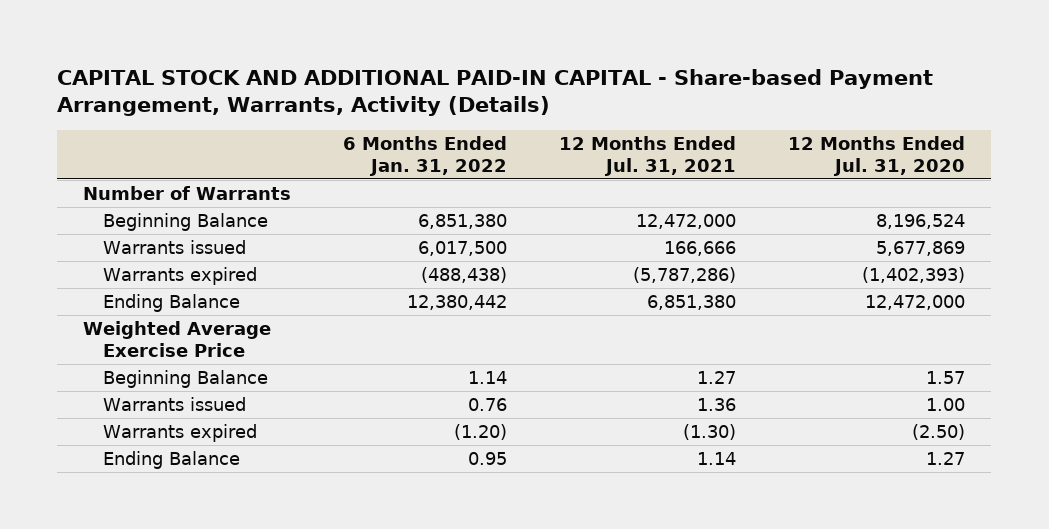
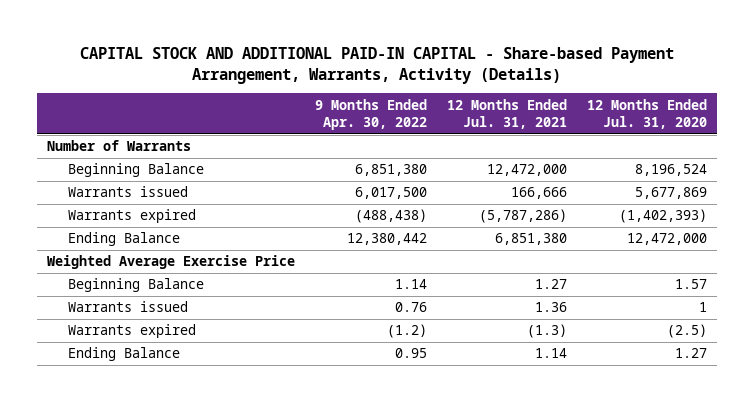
- | 6 Months Ended Jan. 31, 2022 | 12 Months Ended Jul. 31, 2021 | 12 Months Ended Jul. 31, 2020
+ | 9 Months Ended Apr. 30, 2022 | 12 Months Ended Jul. 31, 2021 | 12 Months Ended Jul. 31, 2020
- Warrants issued | 0.76 | 1.36 | 1.00
- Warrants expired | (1.20) | (1.30) | (2.50)
+ Warrants issued | 0.76 | 1.36 | 1
+ Warrants expired | (1.2) | (1.3) | (2.5)

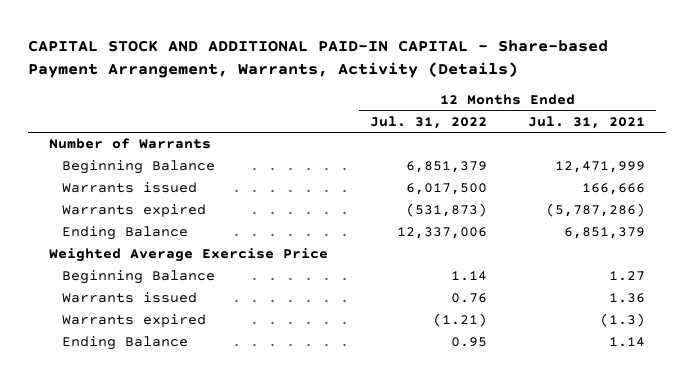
- | 9 Months Ended Apr. 30, 2022 | 12 Months Ended Jul. 31, 2021 | 12 Months Ended Jul. 31, 2020
+ | 12 Months Ended Jul. 31, 2022 | 12 Months Ended Jul. 31, 2021
- Beginning Balance | 6,851,380 | 12,472,000 | 8,196,524
+ Beginning Balance | 6,851,379 | 12,471,999
- Ending Balance | 12,380,442 | 6,851,380 | 12,472,000
+ Ending Balance | 12,337,006 | 6,851,379

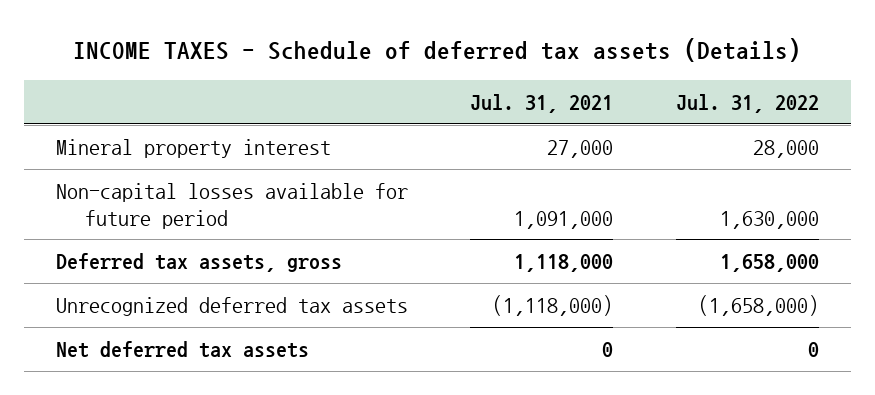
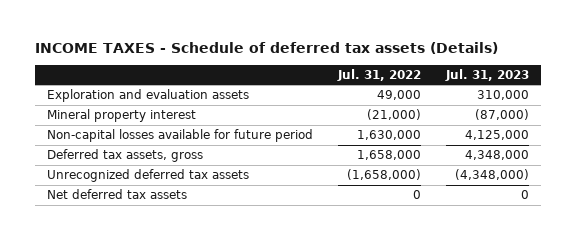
- | Jul. 31, 2021 | Jul. 31, 2022
+ | Jul. 31, 2022 | Jul. 31, 2023
- Mineral property interest | 27,000 | 28,000
+ Exploration and evaluation assets | 49,000 | 310,000
+ Mineral property interest | (21,000) | (87,000)

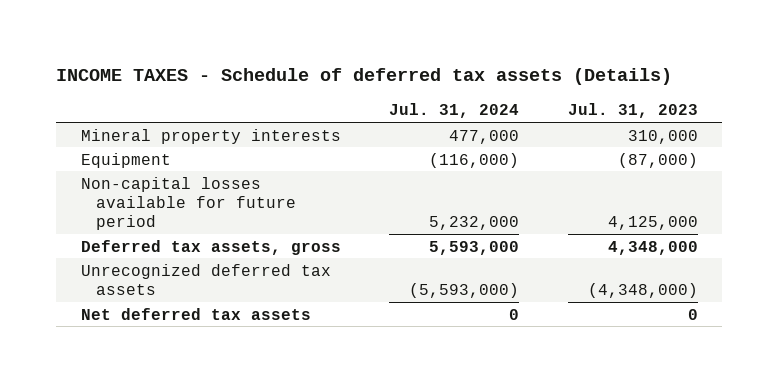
- | Jul. 31, 2022 | Jul. 31, 2023
+ | Jul. 31, 2024 | Jul. 31, 2023
- Exploration and evaluation assets | 49,000 | 310,000
- Mineral property interest | (21,000) | (87,000)
+ Mineral property interests | 477,000 | 310,000
+ Equipment | (116,000) | (87,000)

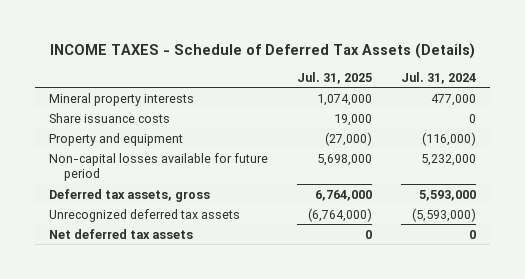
- INCOME TAXES - Schedule of deferred tax assets (Details)
+ INCOME TAXES - Schedule of Deferred Tax Assets (Details)
- | Jul. 31, 2024 | Jul. 31, 2023
+ | Jul. 31, 2025 | Jul. 31, 2024
- Equipment | (116,000) | (87,000)
+ Share issuance costs | 19,000 | 0
+ Property and equipment | (27,000) | (116,000)

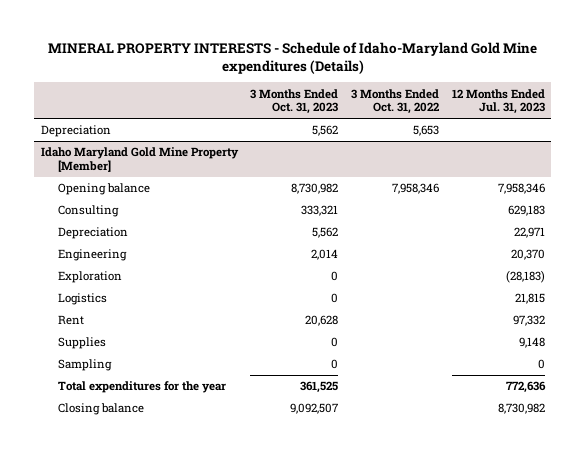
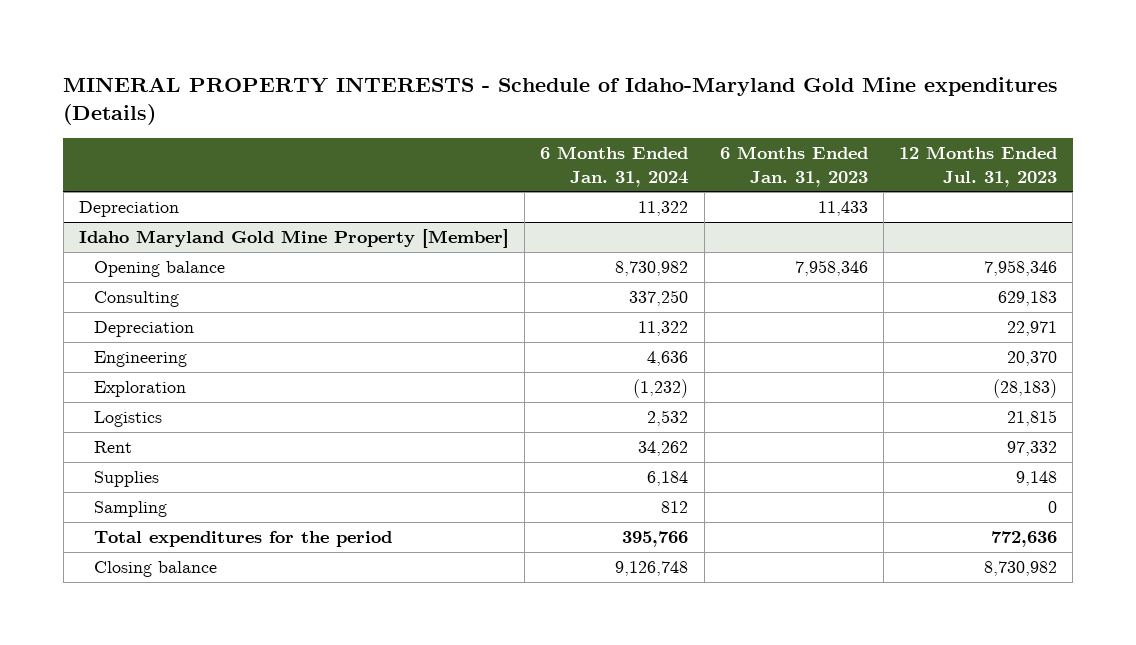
- | 3 Months Ended Oct. 31, 2023 | 3 Months Ended Oct. 31, 2022 | 12 Months Ended Jul. 31, 2023
+ | 6 Months Ended Jan. 31, 2024 | 6 Months Ended Jan. 31, 2023 | 12 Months Ended Jul. 31, 2023
@ Idaho Maryland Gold Mine Property [Member]
- Total expenditures for the year | 361,525 | | 772,636
+ Total expenditures for the period | 395,766 | | 772,636

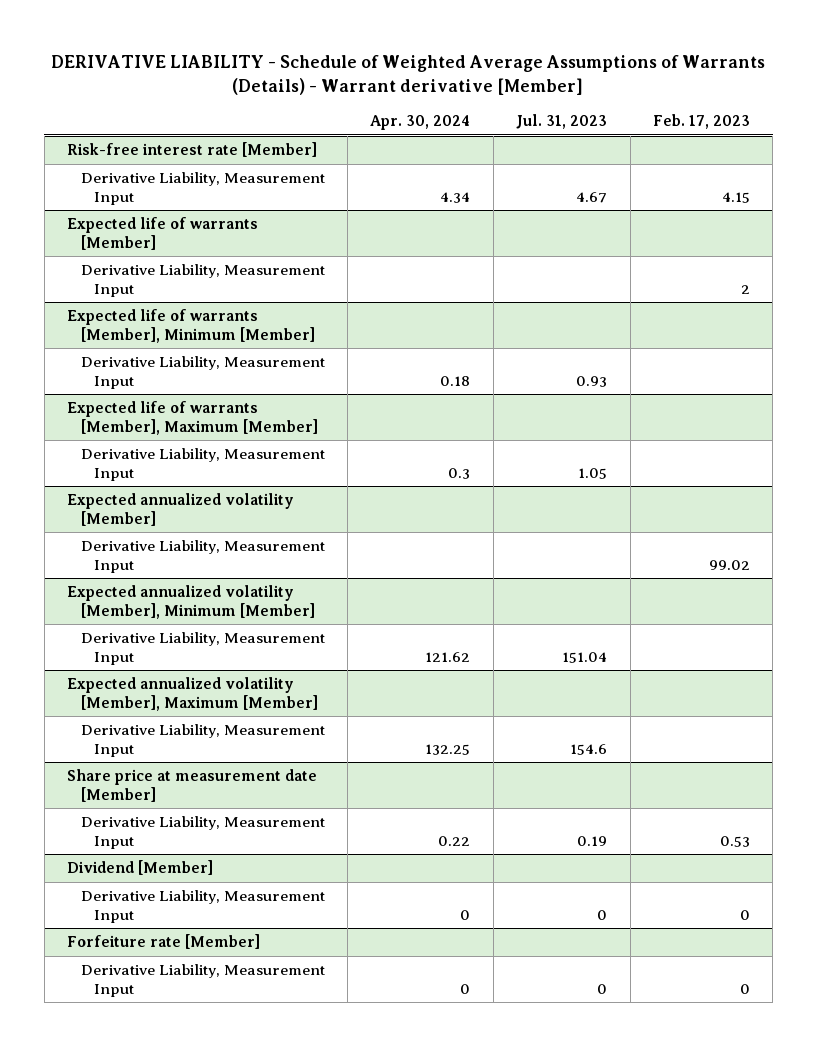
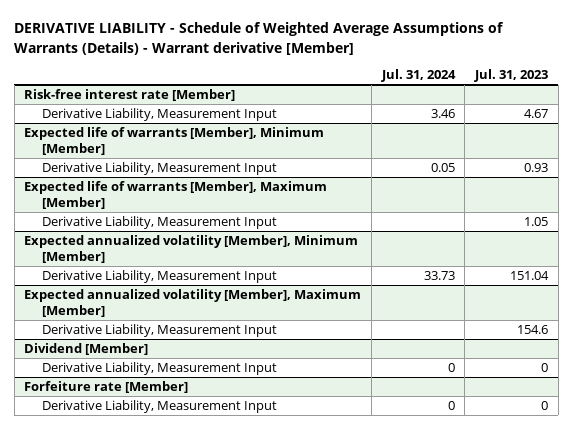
- | Apr. 30, 2024 | Jul. 31, 2023 | Feb. 17, 2023
+ | Jul. 31, 2024 | Jul. 31, 2023
- Expected life of warrants [Member]
- Derivative Liability, Measurement Input | | | 2
- Expected annualized volatility [Member]
- Derivative Liability, Measurement Input | | | 99.02
- Share price at measurement date [Member]
- Derivative Liability, Measurement Input | 0.22 | 0.19 | 0.53

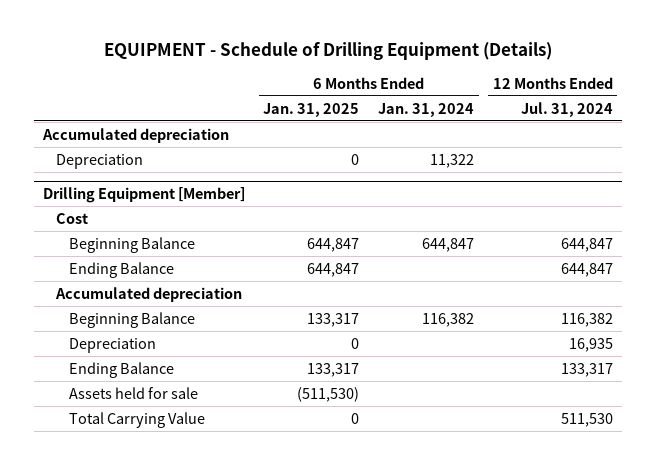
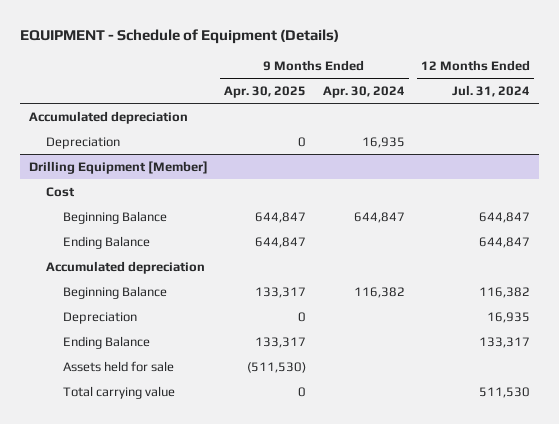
- EQUIPMENT - Schedule of Drilling Equipment (Details)
+ EQUIPMENT - Schedule of Equipment (Details)
- | 6 Months Ended Jan. 31, 2025 | 6 Months Ended Jan. 31, 2024 | 12 Months Ended Jul. 31, 2024
+ | 9 Months Ended Apr. 30, 2025 | 9 Months Ended Apr. 30, 2024 | 12 Months Ended Jul. 31, 2024
@ Drilling Equipment [Member]
- Total Carrying Value | 0 | | 511,530
+ Total carrying value | 0 | | 511,530

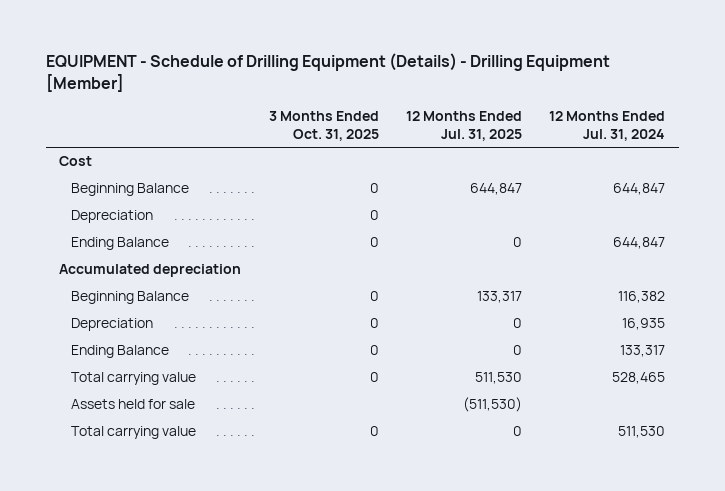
- EQUIPMENT - Schedule of Equipment (Details)
+ EQUIPMENT - Schedule of Drilling Equipment (Details) - Drilling Equipment [Member]
- | 9 Months Ended Apr. 30, 2025 | 9 Months Ended Apr. 30, 2024 | 12 Months Ended Jul. 31, 2024
+ | 3 Months Ended Oct. 31, 2025 | 12 Months Ended Jul. 31, 2025 | 12 Months Ended Jul. 31, 2024
- Accumulated depreciation
- Drilling Equipment [Member]
moved down: Depreciation | 0 | |
+ Total carrying value | 0 | 511,530 | 528,465

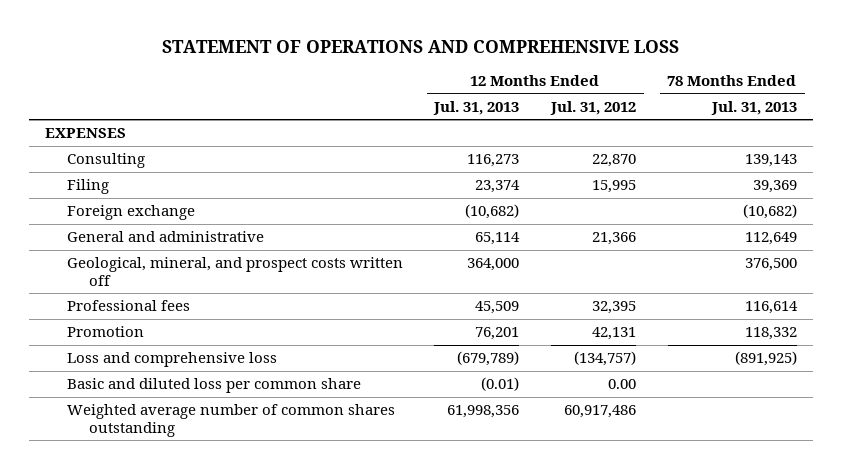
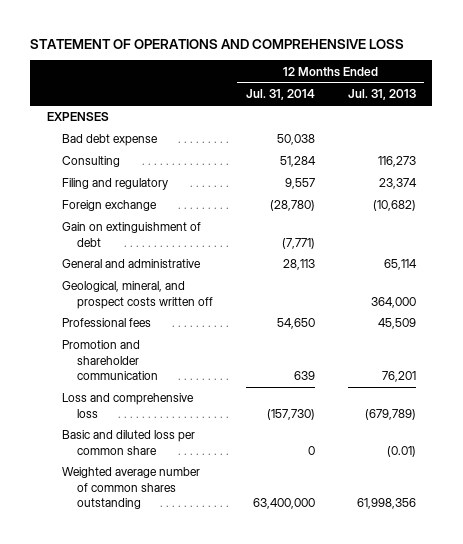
- | 12 Months Ended Jul. 31, 2013 | 12 Months Ended Jul. 31, 2012 | 78 Months Ended Jul. 31, 2013
+ | 12 Months Ended Jul. 31, 2014 | 12 Months Ended Jul. 31, 2013
+ Bad debt expense | 50,038 |
- Filing | 23,374 | 15,995 | 39,369
+ Filing and regulatory | 9,557 | 23,374
+ Gain on extinguishment of debt | (7,771) |
- Promotion | 76,201 | 42,131 | 118,332
+ Promotion and shareholder communication | 639 | 76,201

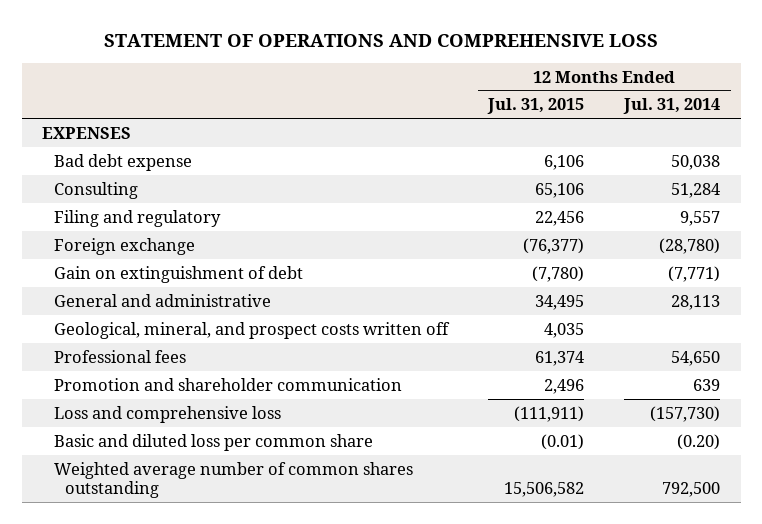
- | 12 Months Ended Jul. 31, 2014 | 12 Months Ended Jul. 31, 2013
+ | 12 Months Ended Jul. 31, 2015 | 12 Months Ended Jul. 31, 2014
- Basic and diluted loss per common share | 0 | (0.01)
- Weighted average number of common shares outstanding | 63,400,000 | 61,998,356
+ Basic and diluted loss per common share | (0.01) | (0.20)
+ Weighted average number of common shares outstanding | 15,506,582 | 792,500

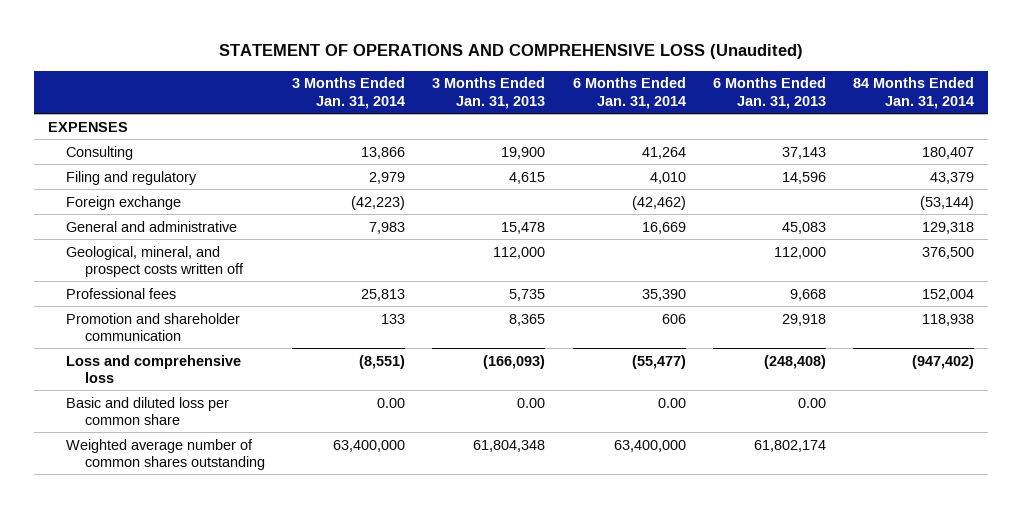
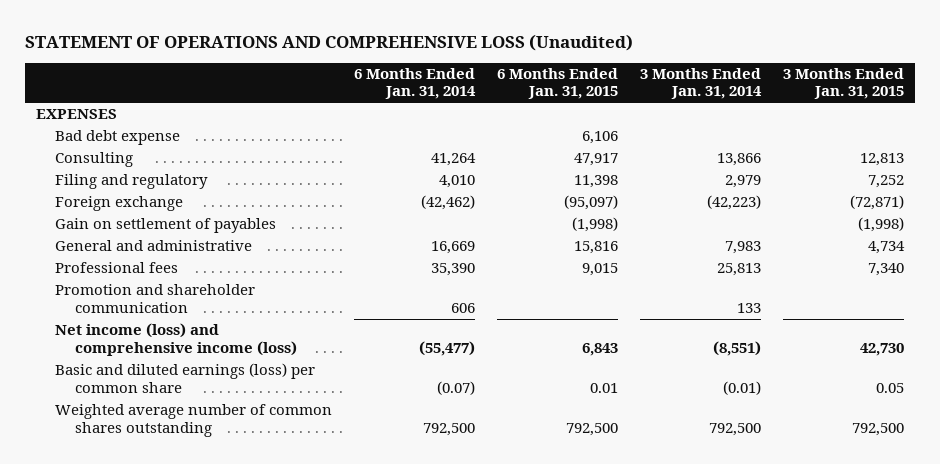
- | 3 Months Ended Jan. 31, 2014 | 3 Months Ended Jan. 31, 2013 | 6 Months Ended Jan. 31, 2014 | 6 Months Ended Jan. 31, 2013 | 84 Months Ended Jan. 31, 2014
+ | 6 Months Ended Jan. 31, 2014 | 6 Months Ended Jan. 31, 2015 | 3 Months Ended Jan. 31, 2014 | 3 Months Ended Jan. 31, 2015
+ Bad debt expense | | 6,106 | |
+ Gain on settlement of payables | | (1,998) | | (1,998)
- Geological, mineral, and prospect costs written off | | 112,000 | | 112,000 | 376,500
- Loss and comprehensive loss | (8,551) | (166,093) | (55,477) | (248,408) | (947,402)
- Basic and diluted loss per common share | 0.00 | 0.00 | 0.00 | 0.00 |
- Weighted average number of common shares outstanding | 63,400,000 | 61,804,348 | 63,400,000 | 61,802,174 |
+ Net income (loss) and comprehensive income (loss) | (55,477) | 6,843 | (8,551) | 42,730
+ Basic and diluted earnings (loss) per common share | (0.07) | 0.01 | (0.01) | 0.05
+ Weighted average number of common shares outstanding | 792,500 | 792,500 | 792,500 | 792,500

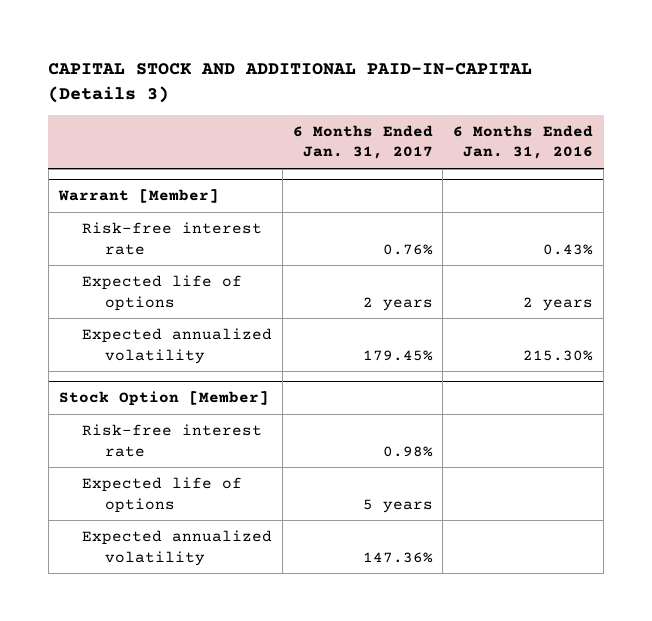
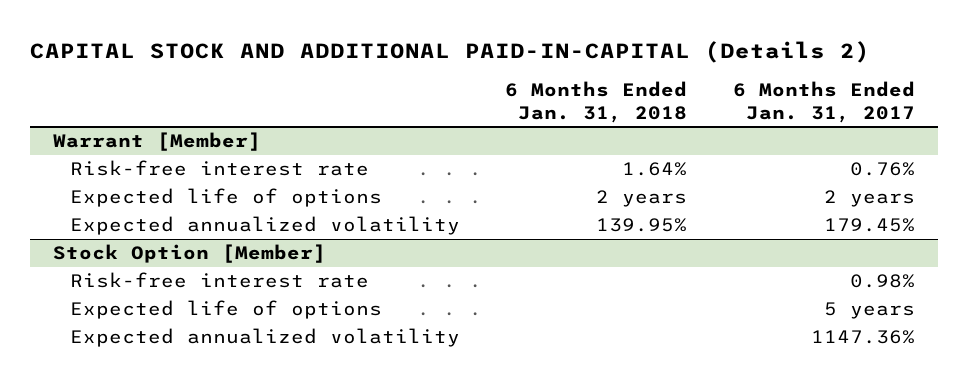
- CAPITAL STOCK AND ADDITIONAL PAID-IN-CAPITAL (Details 3)
+ CAPITAL STOCK AND ADDITIONAL PAID-IN-CAPITAL (Details 2)
- | 6 Months Ended Jan. 31, 2017 | 6 Months Ended Jan. 31, 2016
+ | 6 Months Ended Jan. 31, 2018 | 6 Months Ended Jan. 31, 2017
@ Stock Option [Member]
- Expected annualized volatility | 147.36% |
+ Expected annualized volatility | | 1147.36%

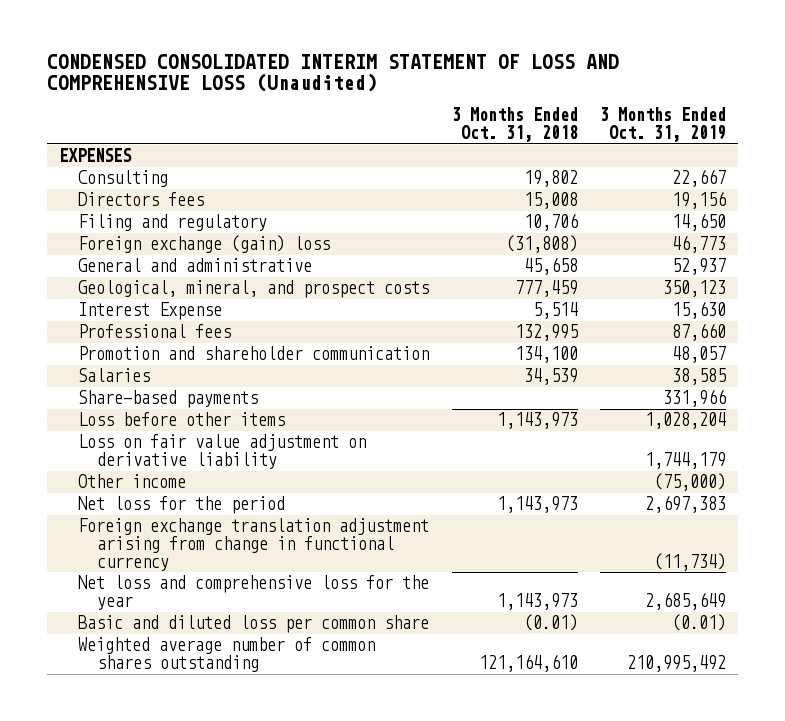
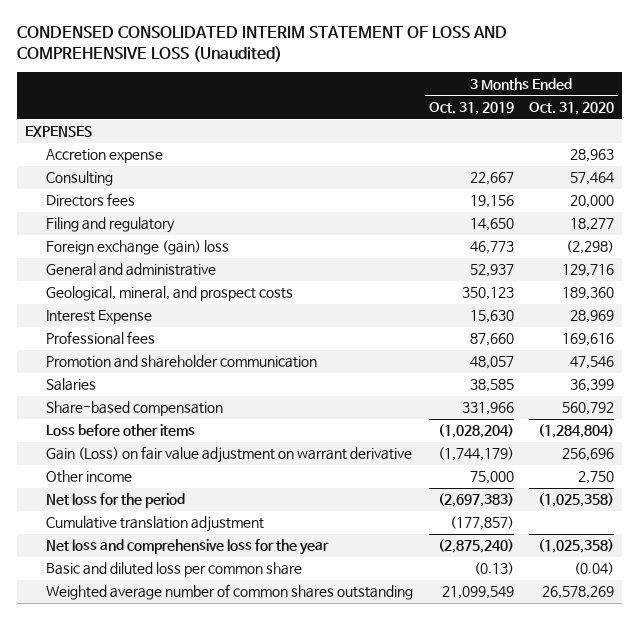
- | 3 Months Ended Oct. 31, 2018 | 3 Months Ended Oct. 31, 2019
+ | 3 Months Ended Oct. 31, 2019 | 3 Months Ended Oct. 31, 2020
+ Accretion expense | | 28,963
- Share-based payments | | 331,966
- Loss before other items | 1,143,973 | 1,028,204
- Loss on fair value adjustment on derivative liability | | 1,744,179
- Other income | | (75,000)
- Net loss for the period | 1,143,973 | 2,697,383
- Foreign exchange translation adjustment arising from change in functional currency | | (11,734)
- Net loss and comprehensive loss for the year | 1,143,973 | 2,685,649
- Basic and diluted loss per common share | (0.01) | (0.01)
- Weighted average number of common shares outstanding | 121,164,610 | 210,995,492
+ Share-based compensation | 331,966 | 560,792
+ Loss before other items | (1,028,204) | (1,284,804)
+ Gain (Loss) on fair value adjustment on warrant derivative | (1,744,179) | 256,696
+ Other income | 75,000 | 2,750
+ Net loss for the period | (2,697,383) | (1,025,358)
+ Cumulative translation adjustment | (177,857) |
+ Net loss and comprehensive loss for the year | (2,875,240) | (1,025,358)
+ Basic and diluted loss per common share | (0.13) | (0.04)
+ Weighted average number of common shares outstanding | 21,099,549 | 26,578,269

